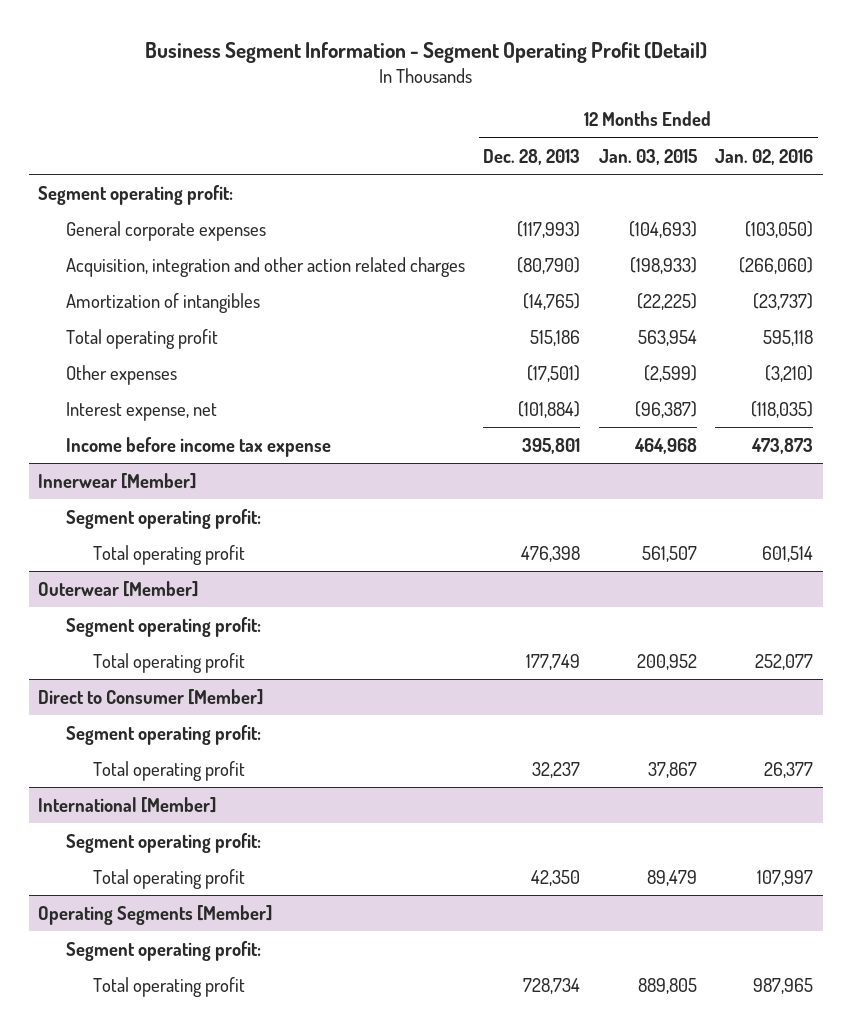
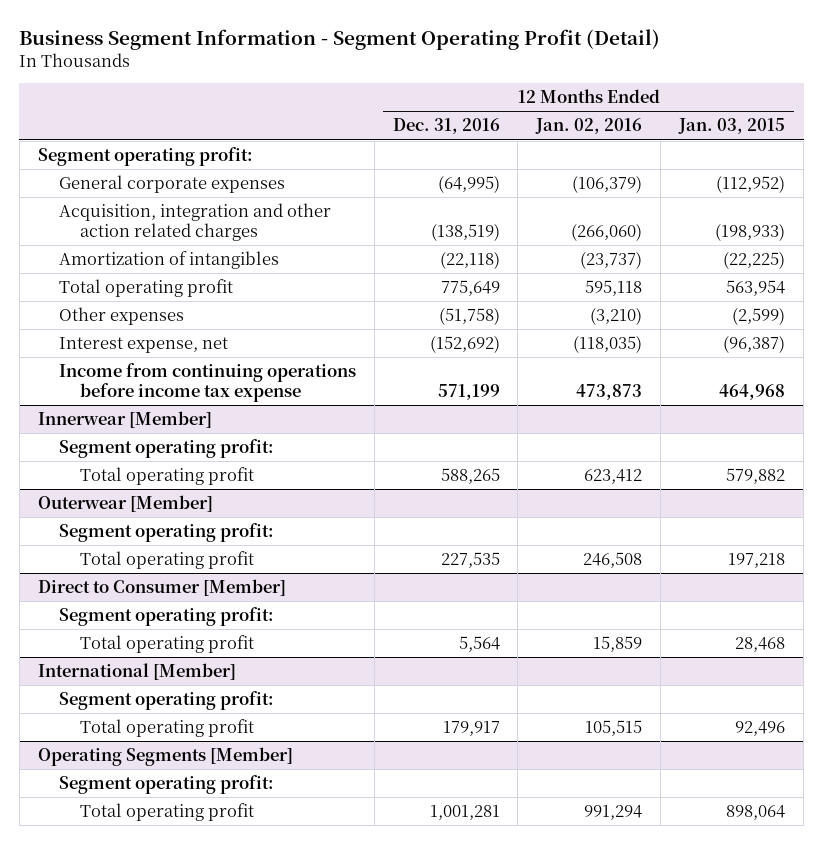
- | 12 Months Ended Dec. 28, 2013 | 12 Months Ended Jan. 03, 2015 | 12 Months Ended Jan. 02, 2016
+ | 12 Months Ended Dec. 31, 2016 | 12 Months Ended Jan. 02, 2016 | 12 Months Ended Jan. 03, 2015
- General corporate expenses | (117,993) | (104,693) | (103,050)
+ General corporate expenses | (64,995) | (106,379) | (112,952)
- Income before income tax expense | 395,801 | 464,968 | 473,873
+ Income from continuing operations before income tax expense | 571,199 | 473,873 | 464,968
@ Innerwear [Member]
- Total operating profit | 476,398 | 561,507 | 601,514
+ Total operating profit | 588,265 | 623,412 | 579,882
@ Outerwear [Member]
- Total operating profit | 177,749 | 200,952 | 252,077
+ Total operating profit | 227,535 | 246,508 | 197,218
@ Direct to Consumer [Member]
- Total operating profit | 32,237 | 37,867 | 26,377
+ Total operating profit | 5,564 | 15,859 | 28,468
@ International [Member]
- Total operating profit | 42,350 | 89,479 | 107,997
+ Total operating profit | 179,917 | 105,515 | 92,496
@ Operating Segments [Member]
- Total operating profit | 728,734 | 889,805 | 987,965
+ Total operating profit | 1,001,281 | 991,294 | 898,064

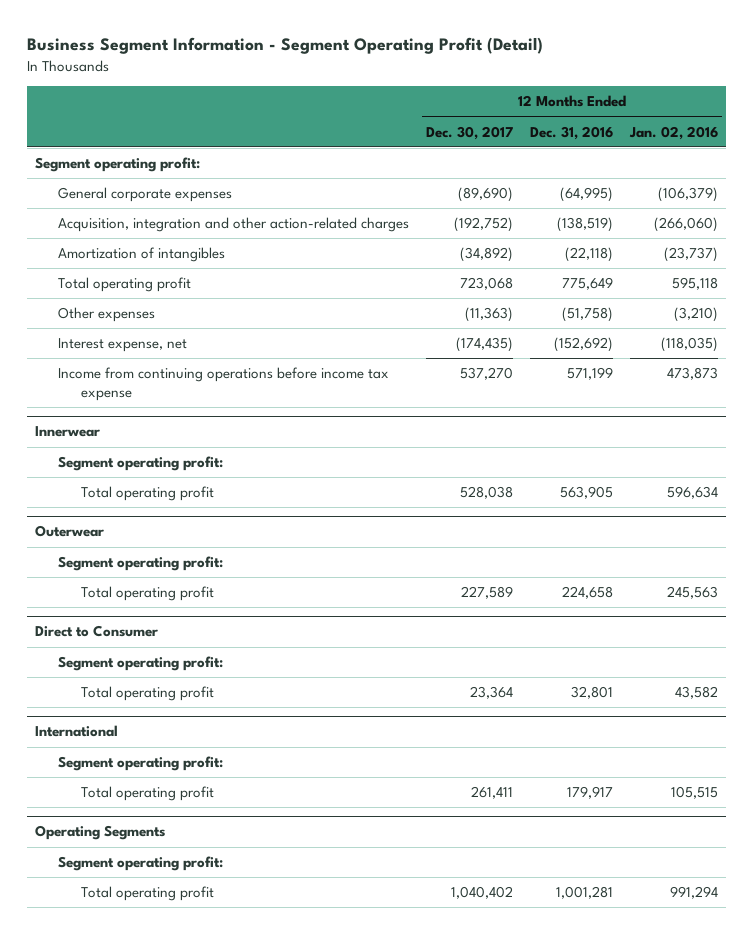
- | 12 Months Ended Dec. 31, 2016 | 12 Months Ended Jan. 02, 2016 | 12 Months Ended Jan. 03, 2015
+ | 12 Months Ended Dec. 30, 2017 | 12 Months Ended Dec. 31, 2016 | 12 Months Ended Jan. 02, 2016
- Acquisition, integration and other action related charges | (138,519) | (266,060) | (198,933)
+ Acquisition, integration and other action-related charges | (192,752) | (138,519) | (266,060)
- Innerwear [Member]
+ Innerwear
- Total operating profit | 588,265 | 623,412 | 579,882
- Outerwear [Member]
+ Total operating profit | 528,038 | 563,905 | 596,634
+ Outerwear
- Total operating profit | 227,535 | 246,508 | 197,218
- Direct to Consumer [Member]
+ Total operating profit | 227,589 | 224,658 | 245,563
+ Direct to Consumer
- Total operating profit | 5,564 | 15,859 | 28,468
- International [Member]
+ Total operating profit | 23,364 | 32,801 | 43,582
+ International
- Operating Segments [Member]
+ Operating Segments

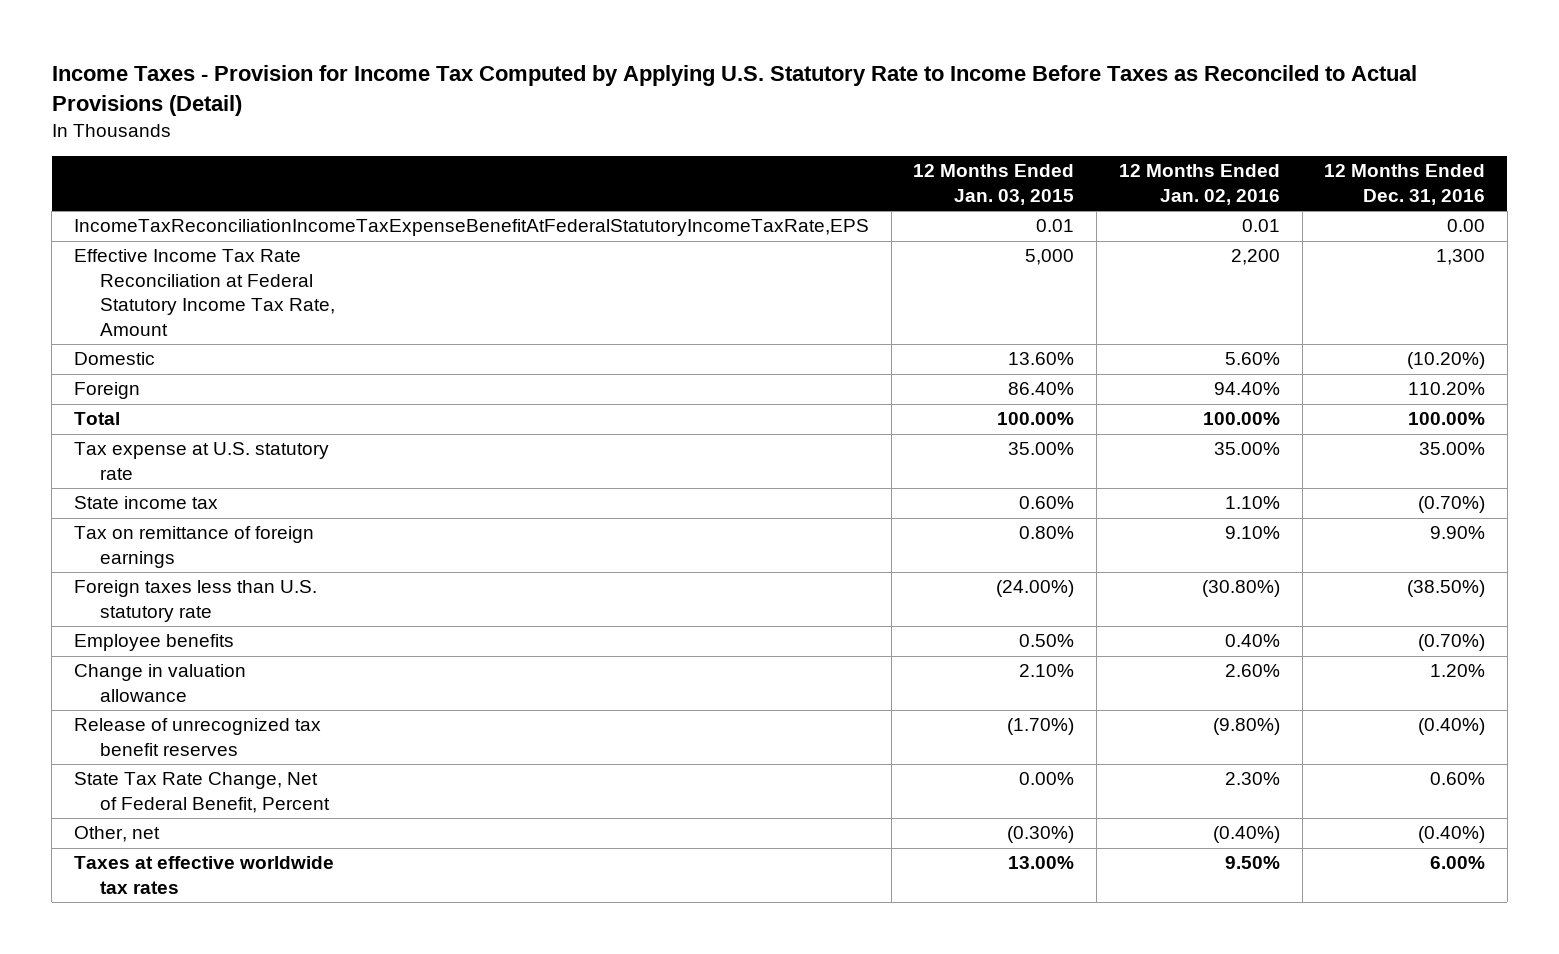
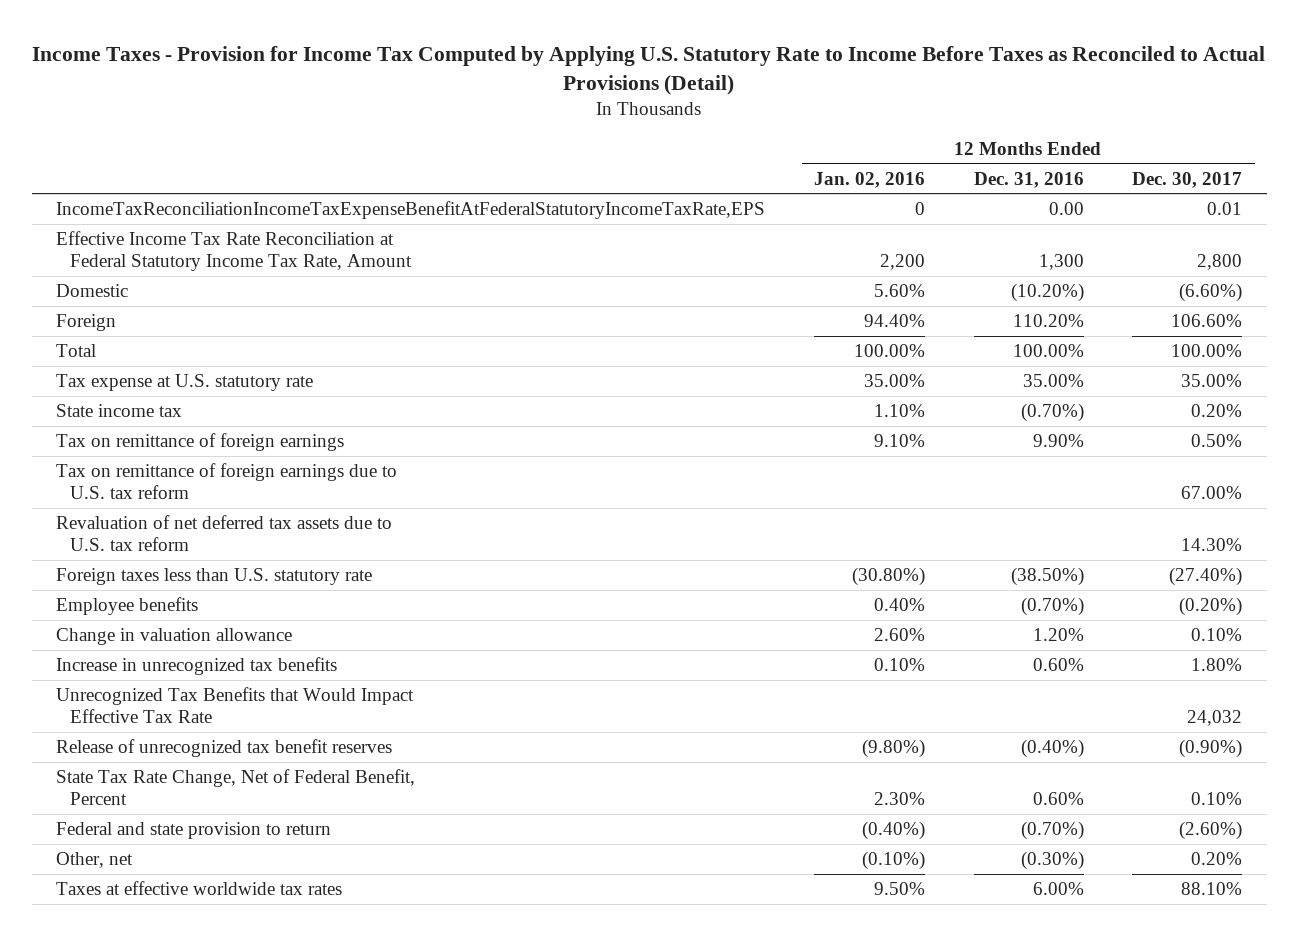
- | 12 Months Ended Jan. 03, 2015 | 12 Months Ended Jan. 02, 2016 | 12 Months Ended Dec. 31, 2016
+ | 12 Months Ended Jan. 02, 2016 | 12 Months Ended Dec. 31, 2016 | 12 Months Ended Dec. 30, 2017
- IncomeTaxReconciliationIncomeTaxExpenseBenefitAtFederalStatutoryIncomeTaxRate,EPS | 0.01 | 0.01 | 0.00
+ IncomeTaxReconciliationIncomeTaxExpenseBenefitAtFederalStatutoryIncomeTaxRate,EPS | 0 | 0.00 | 0.01
+ Tax on remittance of foreign earnings due to U.S. tax reform | | | 67.00%
+ Revaluation of net deferred tax assets due to U.S. tax reform | | | 14.30%
+ Increase in unrecognized tax benefits | 0.10% | 0.60% | 1.80%
+ Unrecognized Tax Benefits that Would Impact Effective Tax Rate | | | 24,032
- Other, net | (0.30%) | (0.40%) | (0.40%)
+ Federal and state provision to return | (0.40%) | (0.70%) | (2.60%)
+ Other, net | (0.10%) | (0.30%) | 0.20%

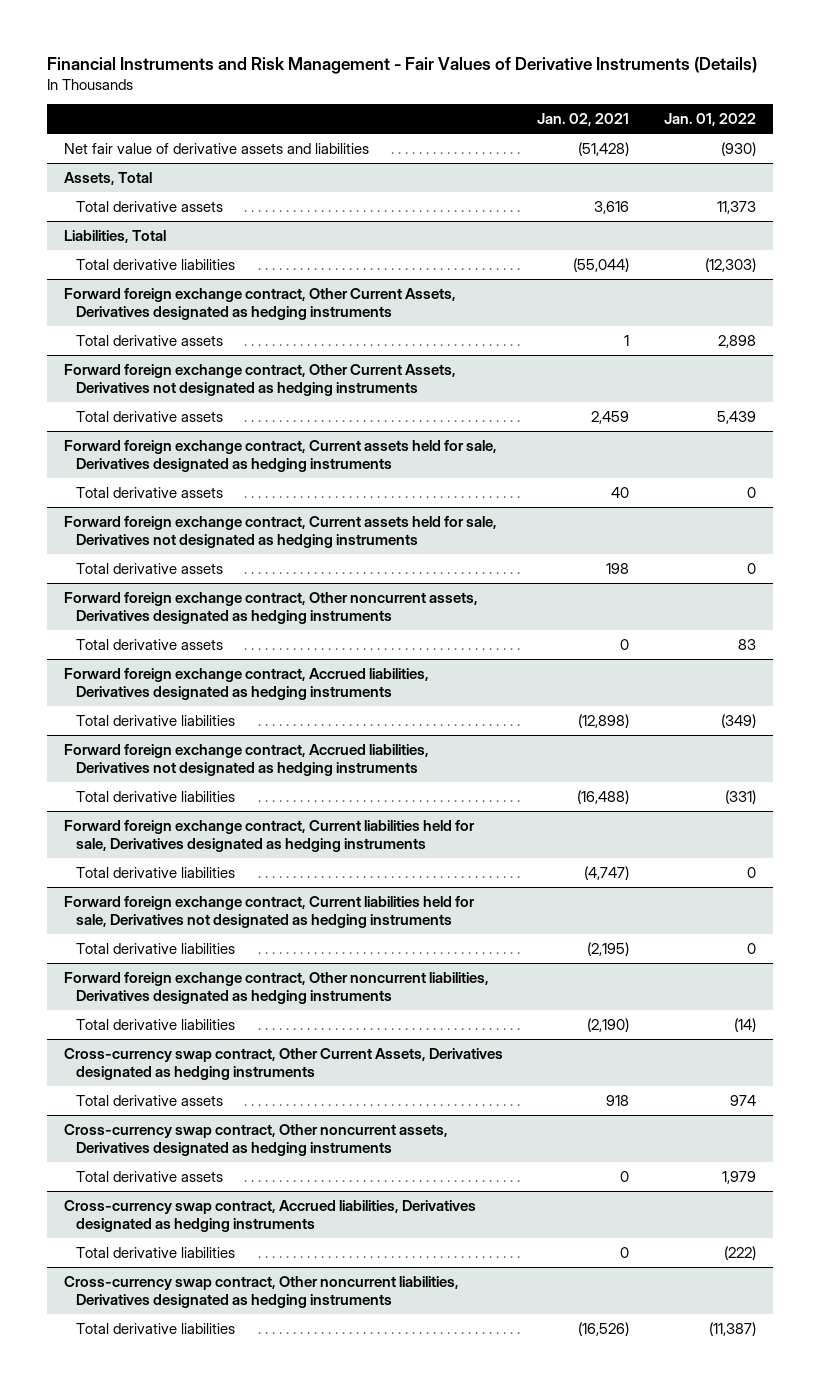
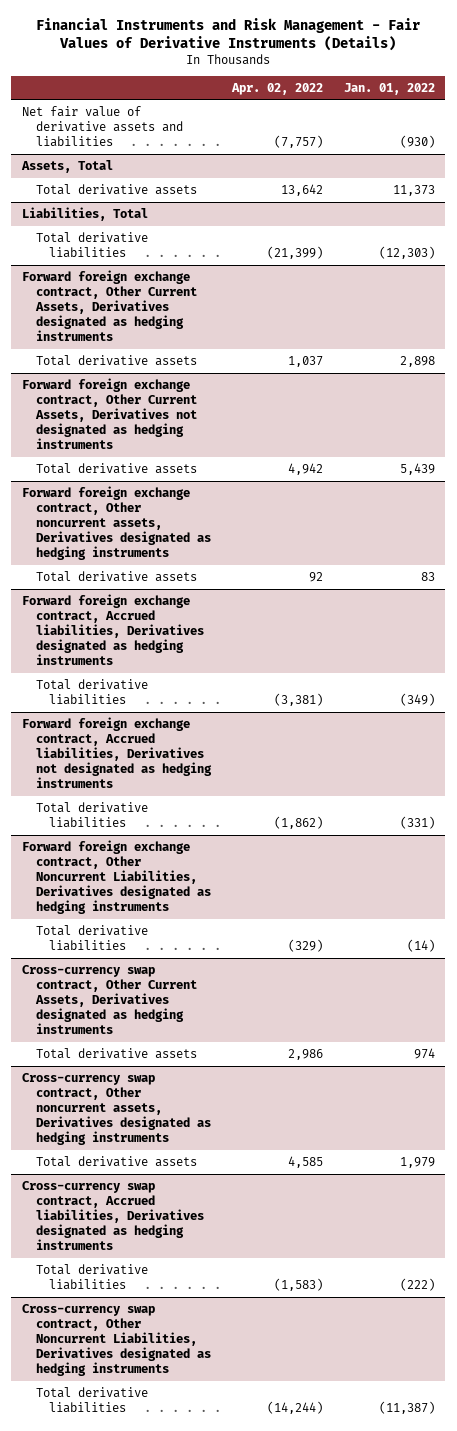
- | Jan. 02, 2021 | Jan. 01, 2022
+ | Apr. 02, 2022 | Jan. 01, 2022
- Forward foreign exchange contract, Current assets held for sale, Derivatives designated as hedging instruments
- Total derivative assets | 40 | 0
- Forward foreign exchange contract, Current assets held for sale, Derivatives not designated as hedging instruments
- Total derivative assets | 198 | 0
- Forward foreign exchange contract, Current liabilities held for sale, Derivatives designated as hedging instruments
- Total derivative liabilities | (4,747) | 0
- Forward foreign exchange contract, Current liabilities held for sale, Derivatives not designated as hedging instruments
- Total derivative liabilities | (2,195) | 0
- Forward foreign exchange contract, Other noncurrent liabilities, Derivatives designated as hedging instruments
+ Forward foreign exchange contract, Other Noncurrent Liabilities, Derivatives designated as hedging instruments
- Cross-currency swap contract, Other noncurrent liabilities, Derivatives designated as hedging instruments
+ Cross-currency swap contract, Other Noncurrent Liabilities, Derivatives designated as hedging instruments

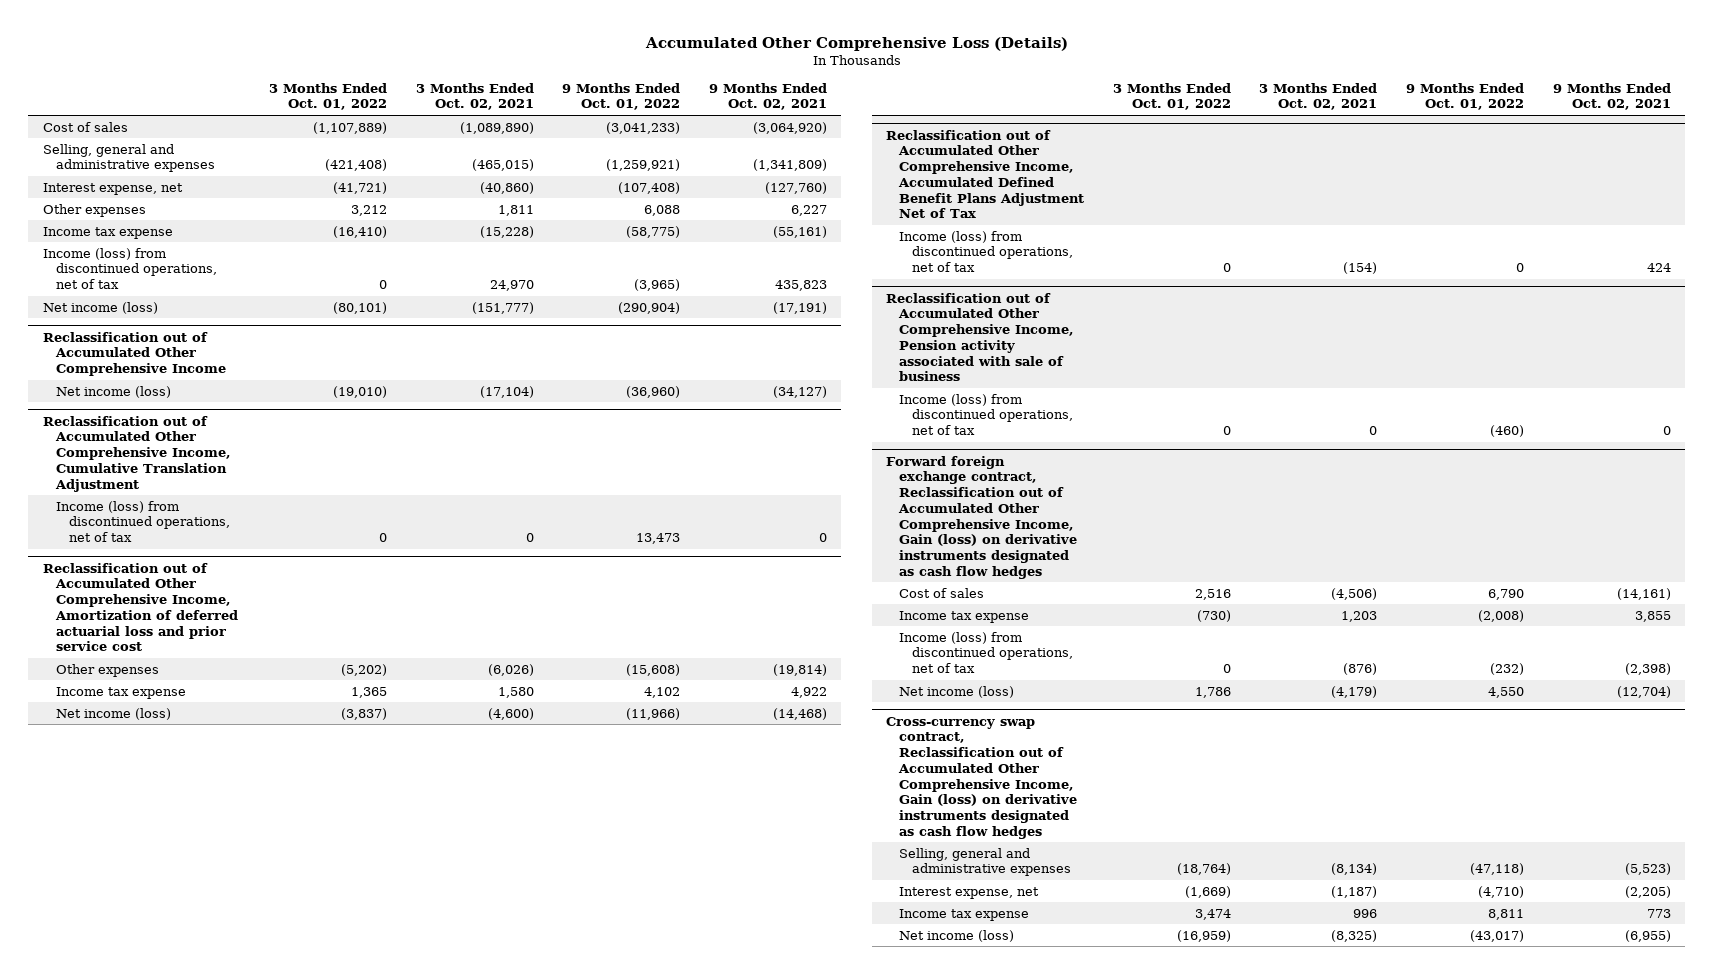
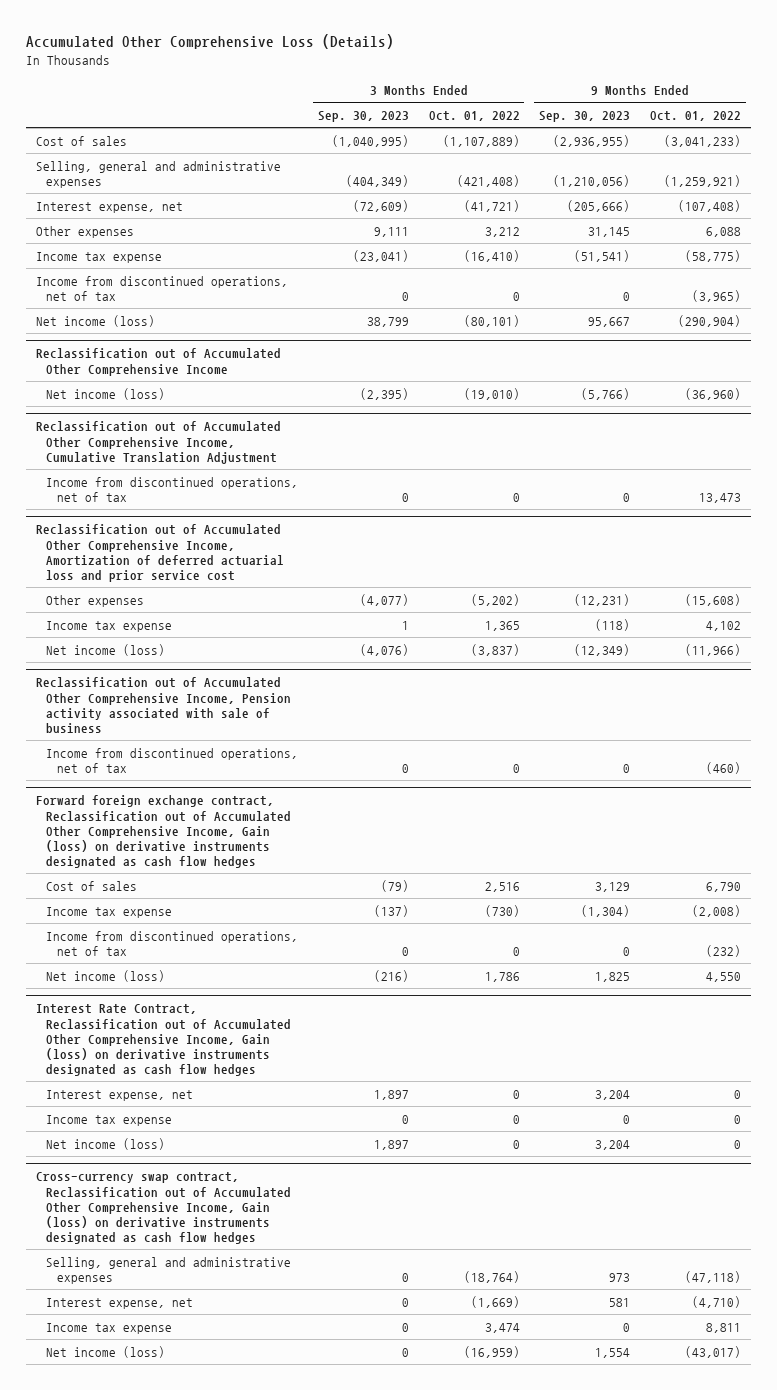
- | 3 Months Ended Oct. 01, 2022 | 3 Months Ended Oct. 02, 2021 | 9 Months Ended Oct. 01, 2022 | 9 Months Ended Oct. 02, 2021
+ | 3 Months Ended Sep. 30, 2023 | 3 Months Ended Oct. 01, 2022 | 9 Months Ended Sep. 30, 2023 | 9 Months Ended Oct. 01, 2022
- Income (loss) from discontinued operations, net of tax | 0 | 24,970 | (3,965) | 435,823
+ Income from discontinued operations, net of tax | 0 | 0 | 0 | (3,965)
@ Reclassification out of Accumulated Other Comprehensive Income, Cumulative Translation Adjustment
- Income (loss) from discontinued operations, net of tax | 0 | 0 | 13,473 | 0
+ Income from discontinued operations, net of tax | 0 | 0 | 0 | 13,473
- Reclassification out of Accumulated Other Comprehensive Income, Accumulated Defined Benefit Plans Adjustment Net of Tax
- Income (loss) from discontinued operations, net of tax | 0 | (154) | 0 | 424
@ Reclassification out of Accumulated Other Comprehensive Income, Pension activity associated with sale of business
- Income (loss) from discontinued operations, net of tax | 0 | 0 | (460) | 0
+ Income from discontinued operations, net of tax | 0 | 0 | 0 | (460)
@ Forward foreign exchange contract, Reclassification out of Accumulated Other Comprehensive Income, Gain (loss) on derivative instruments designated as cash flow hedges
- Income (loss) from discontinued operations, net of tax | 0 | (876) | (232) | (2,398)
+ Income from discontinued operations, net of tax | 0 | 0 | 0 | (232)
+ Interest Rate Contract, Reclassification out of Accumulated Other Comprehensive Income, Gain (loss) on derivative instruments designated as cash flow hedges
+ Interest expense, net | 1,897 | 0 | 3,204 | 0
+ Income tax expense | 0 | 0 | 0 | 0
+ Net income (loss) | 1,897 | 0 | 3,204 | 0

